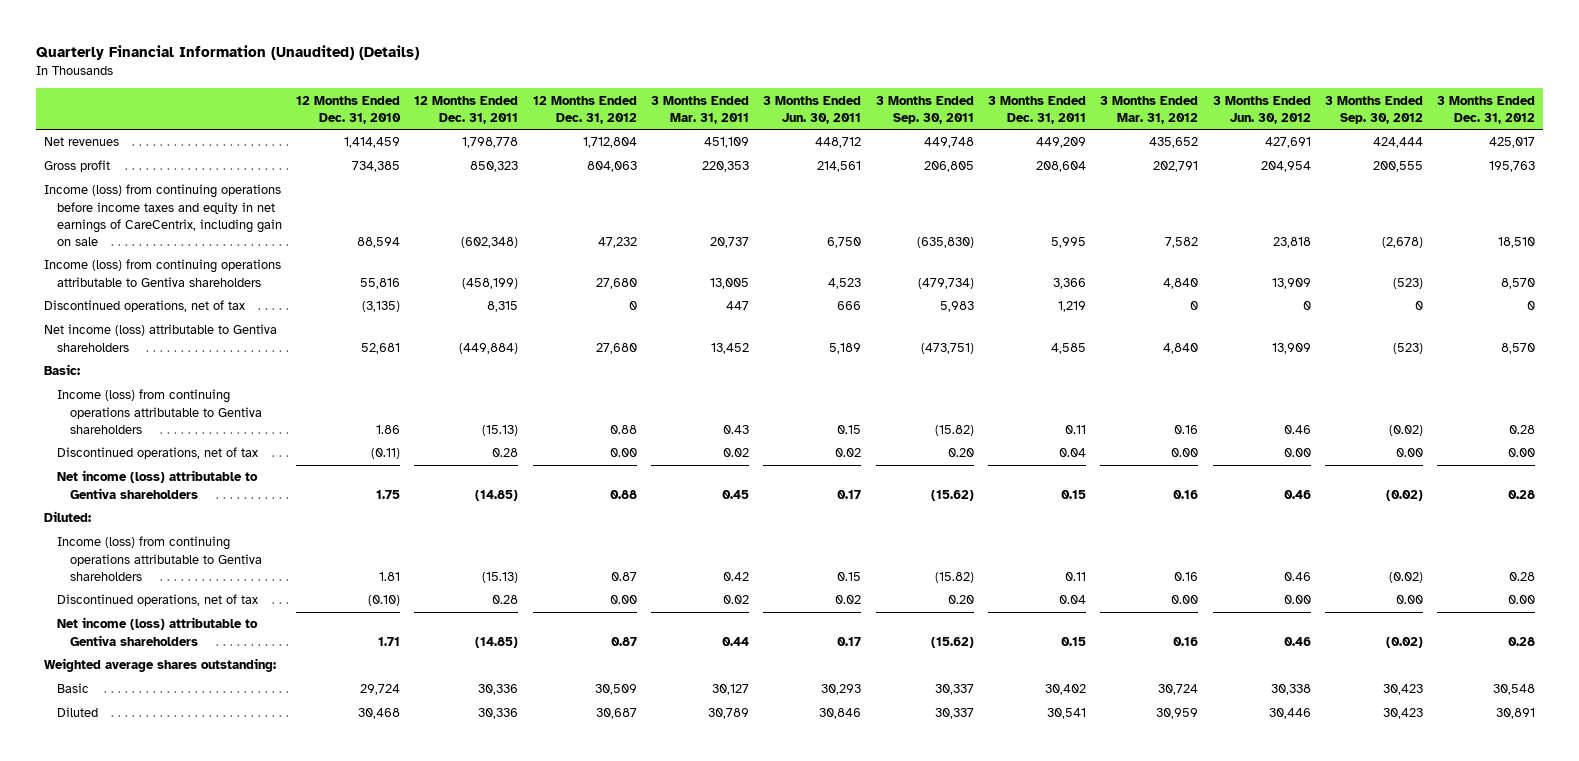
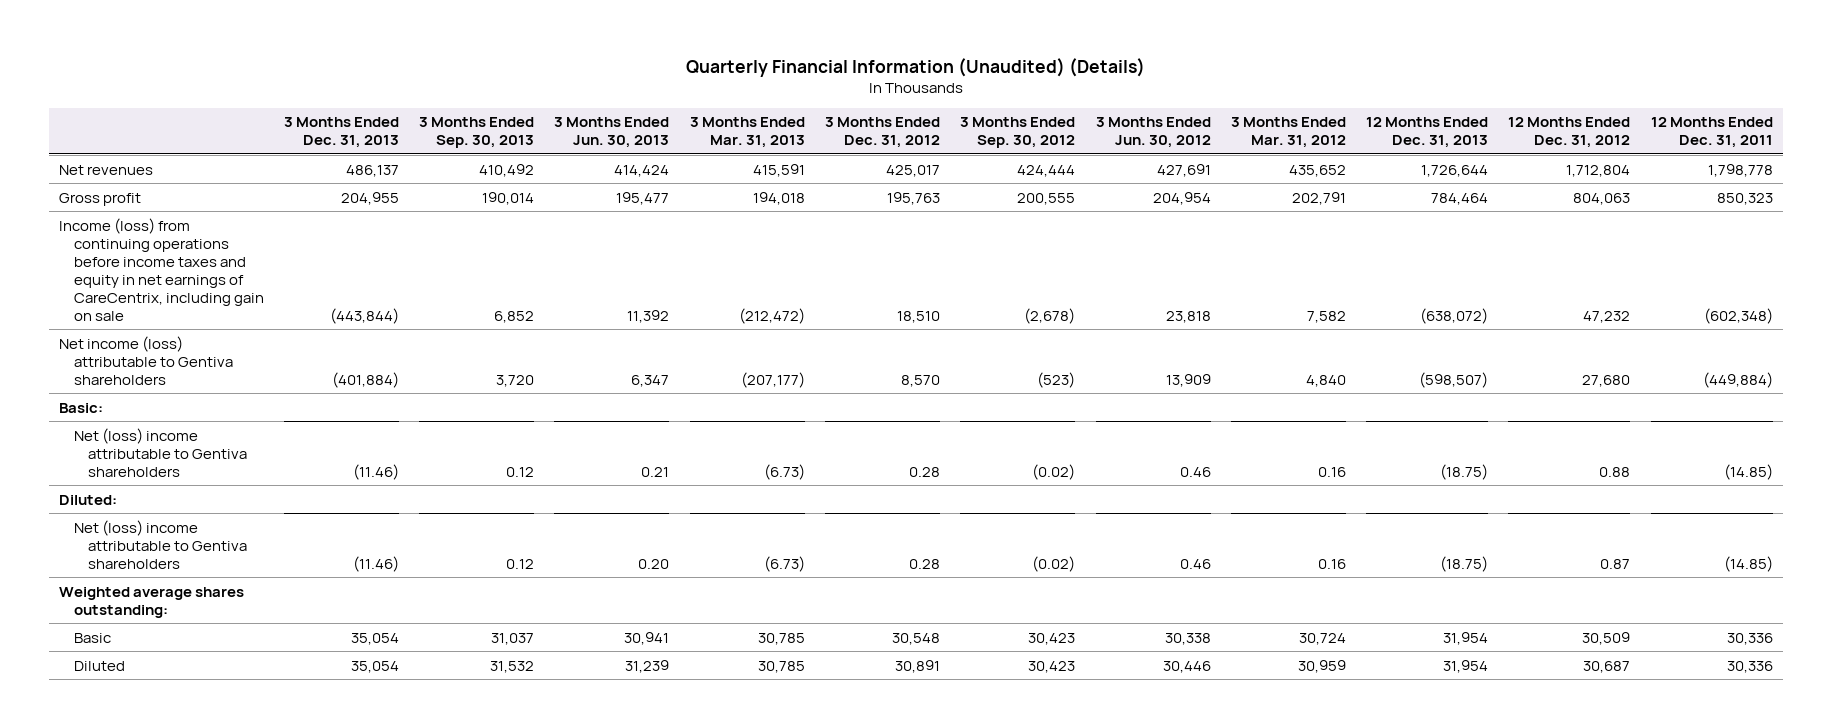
- | 12 Months Ended Dec. 31, 2010 | 12 Months Ended Dec. 31, 2011 | 12 Months Ended Dec. 31, 2012 | 3 Months Ended Mar. 31, 2011 | 3 Months Ended Jun. 30, 2011 | 3 Months Ended Sep. 30, 2011 | 3 Months Ended Dec. 31, 2011 | 3 Months Ended Mar. 31, 2012 | 3 Months Ended Jun. 30, 2012 | 3 Months Ended Sep. 30, 2012 | 3 Months Ended Dec. 31, 2012
+ | 3 Months Ended Dec. 31, 2013 | 3 Months Ended Sep. 30, 2013 | 3 Months Ended Jun. 30, 2013 | 3 Months Ended Mar. 31, 2013 | 3 Months Ended Dec. 31, 2012 | 3 Months Ended Sep. 30, 2012 | 3 Months Ended Jun. 30, 2012 | 3 Months Ended Mar. 31, 2012 | 12 Months Ended Dec. 31, 2013 | 12 Months Ended Dec. 31, 2012 | 12 Months Ended Dec. 31, 2011
- Income (loss) from continuing operations attributable to Gentiva shareholders | 55,816 | (458,199) | 27,680 | 13,005 | 4,523 | (479,734) | 3,366 | 4,840 | 13,909 | (523) | 8,570
- Discontinued operations, net of tax | (3,135) | 8,315 | 0 | 447 | 666 | 5,983 | 1,219 | 0 | 0 | 0 | 0
- Income (loss) from continuing operations attributable to Gentiva shareholders | 1.86 | (15.13) | 0.88 | 0.43 | 0.15 | (15.82) | 0.11 | 0.16 | 0.46 | (0.02) | 0.28
- Discontinued operations, net of tax | (0.11) | 0.28 | 0.00 | 0.02 | 0.02 | 0.20 | 0.04 | 0.00 | 0.00 | 0.00 | 0.00
- Net income (loss) attributable to Gentiva shareholders | 1.75 | (14.85) | 0.88 | 0.45 | 0.17 | (15.62) | 0.15 | 0.16 | 0.46 | (0.02) | 0.28
+ Net (loss) income attributable to Gentiva shareholders | (11.46) | 0.12 | 0.21 | (6.73) | 0.28 | (0.02) | 0.46 | 0.16 | (18.75) | 0.88 | (14.85)
- Income (loss) from continuing operations attributable to Gentiva shareholders | 1.81 | (15.13) | 0.87 | 0.42 | 0.15 | (15.82) | 0.11 | 0.16 | 0.46 | (0.02) | 0.28
- Discontinued operations, net of tax | (0.10) | 0.28 | 0.00 | 0.02 | 0.02 | 0.20 | 0.04 | 0.00 | 0.00 | 0.00 | 0.00
- Net income (loss) attributable to Gentiva shareholders | 1.71 | (14.85) | 0.87 | 0.44 | 0.17 | (15.62) | 0.15 | 0.16 | 0.46 | (0.02) | 0.28
+ Net (loss) income attributable to Gentiva shareholders | (11.46) | 0.12 | 0.20 | (6.73) | 0.28 | (0.02) | 0.46 | 0.16 | (18.75) | 0.87 | (14.85)

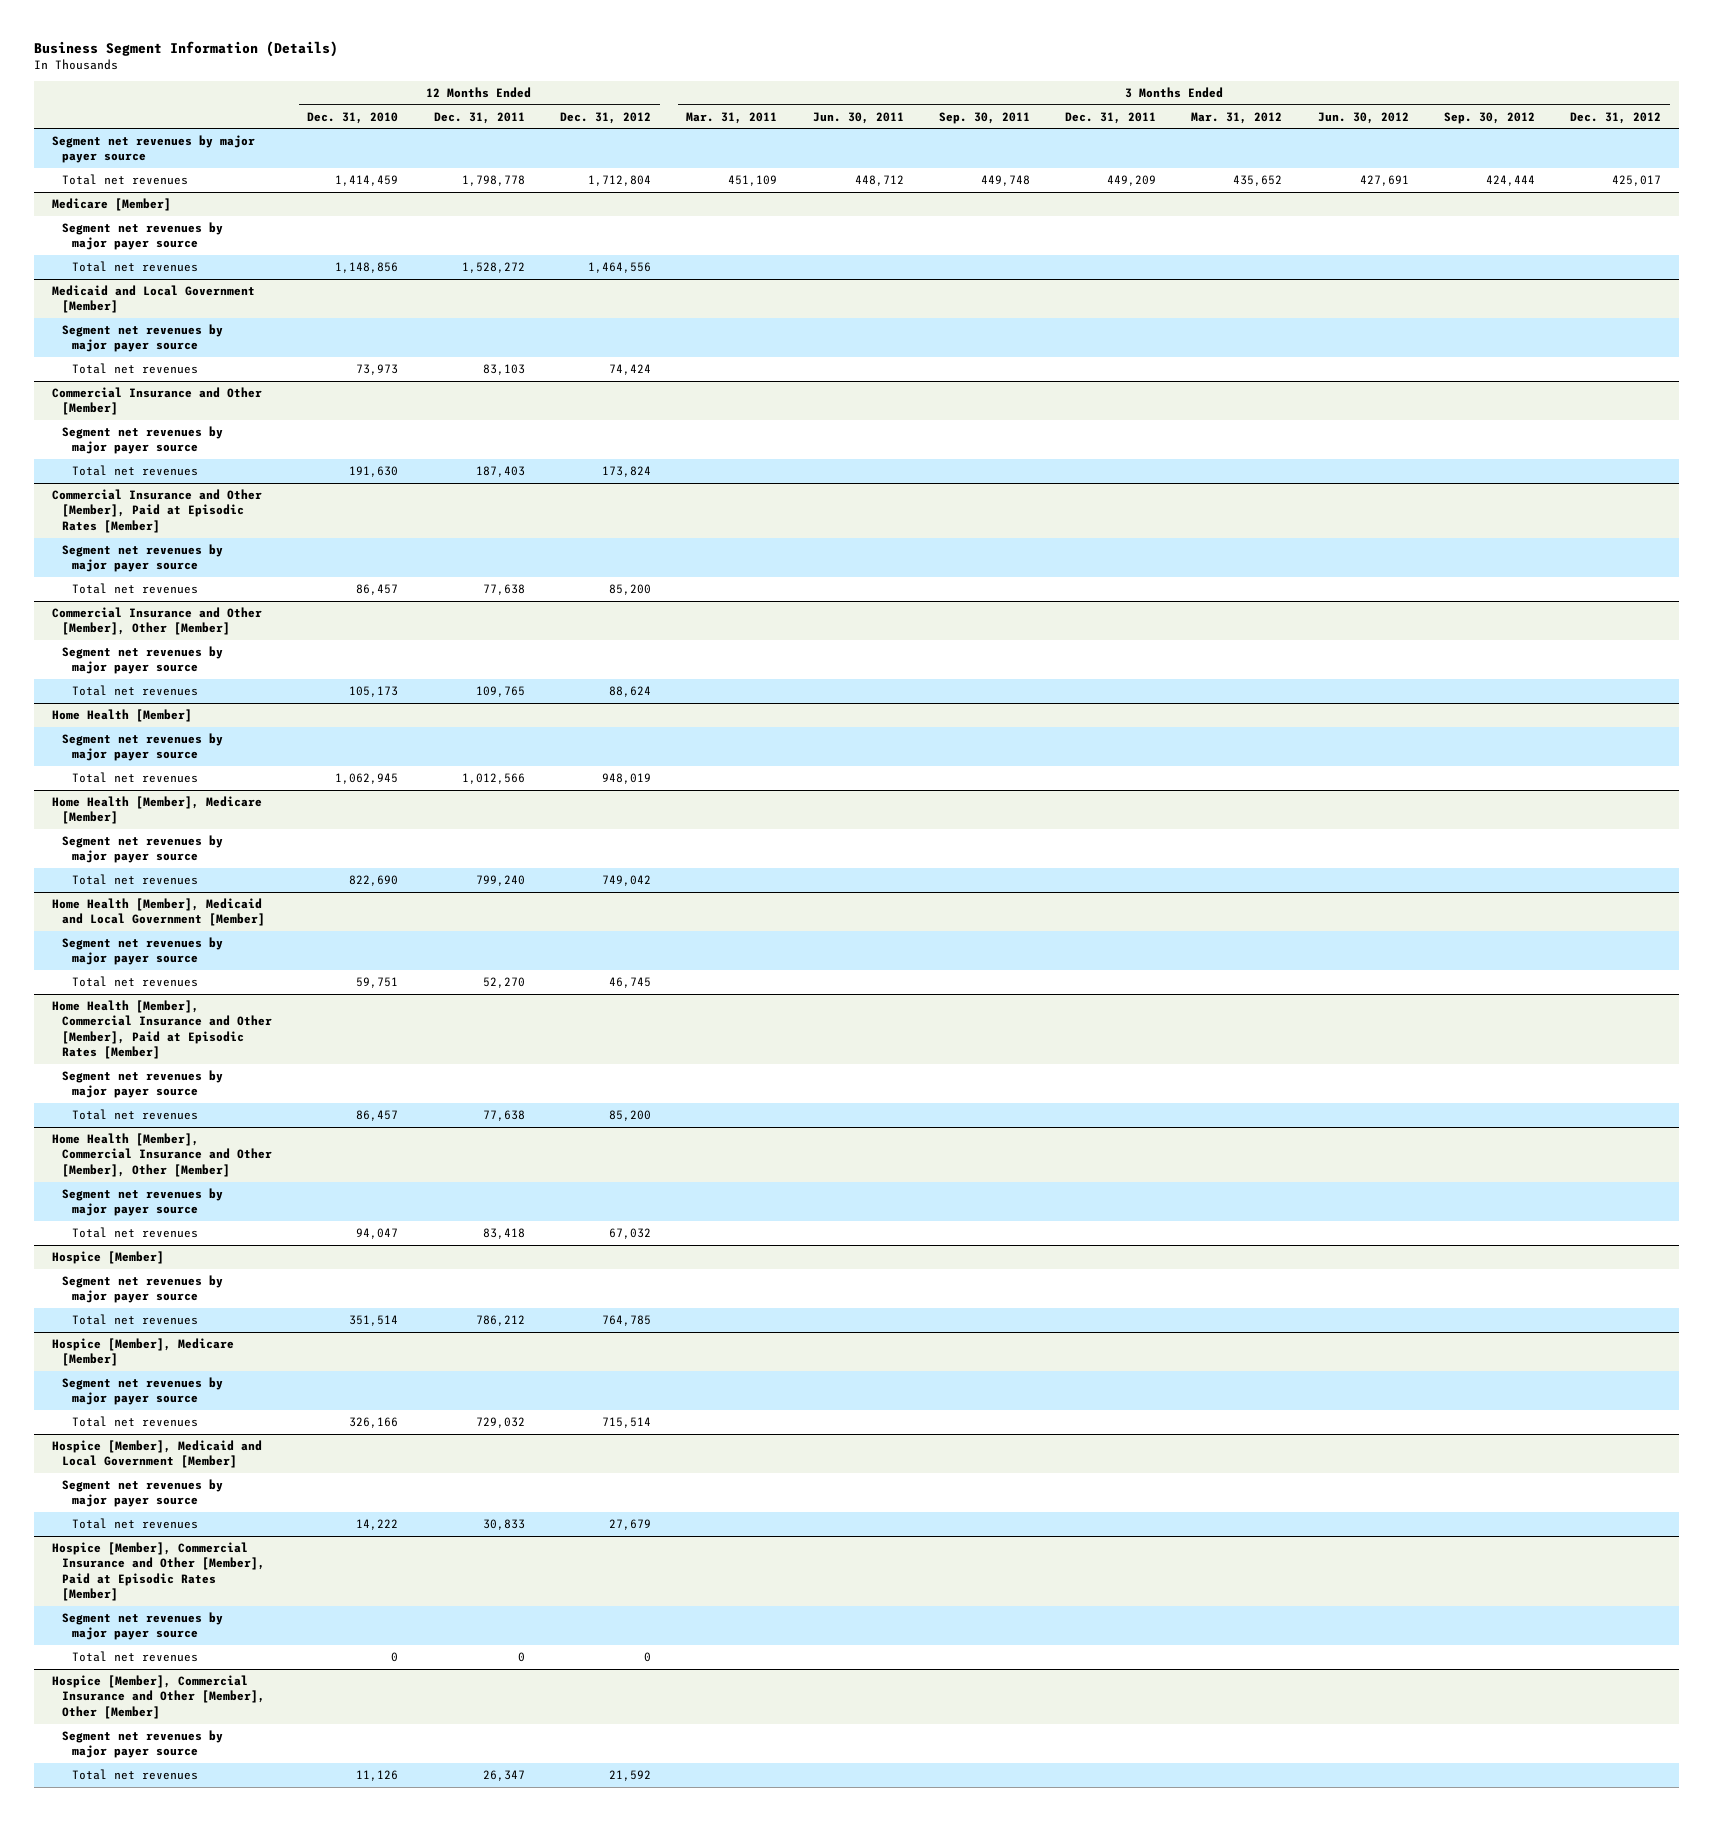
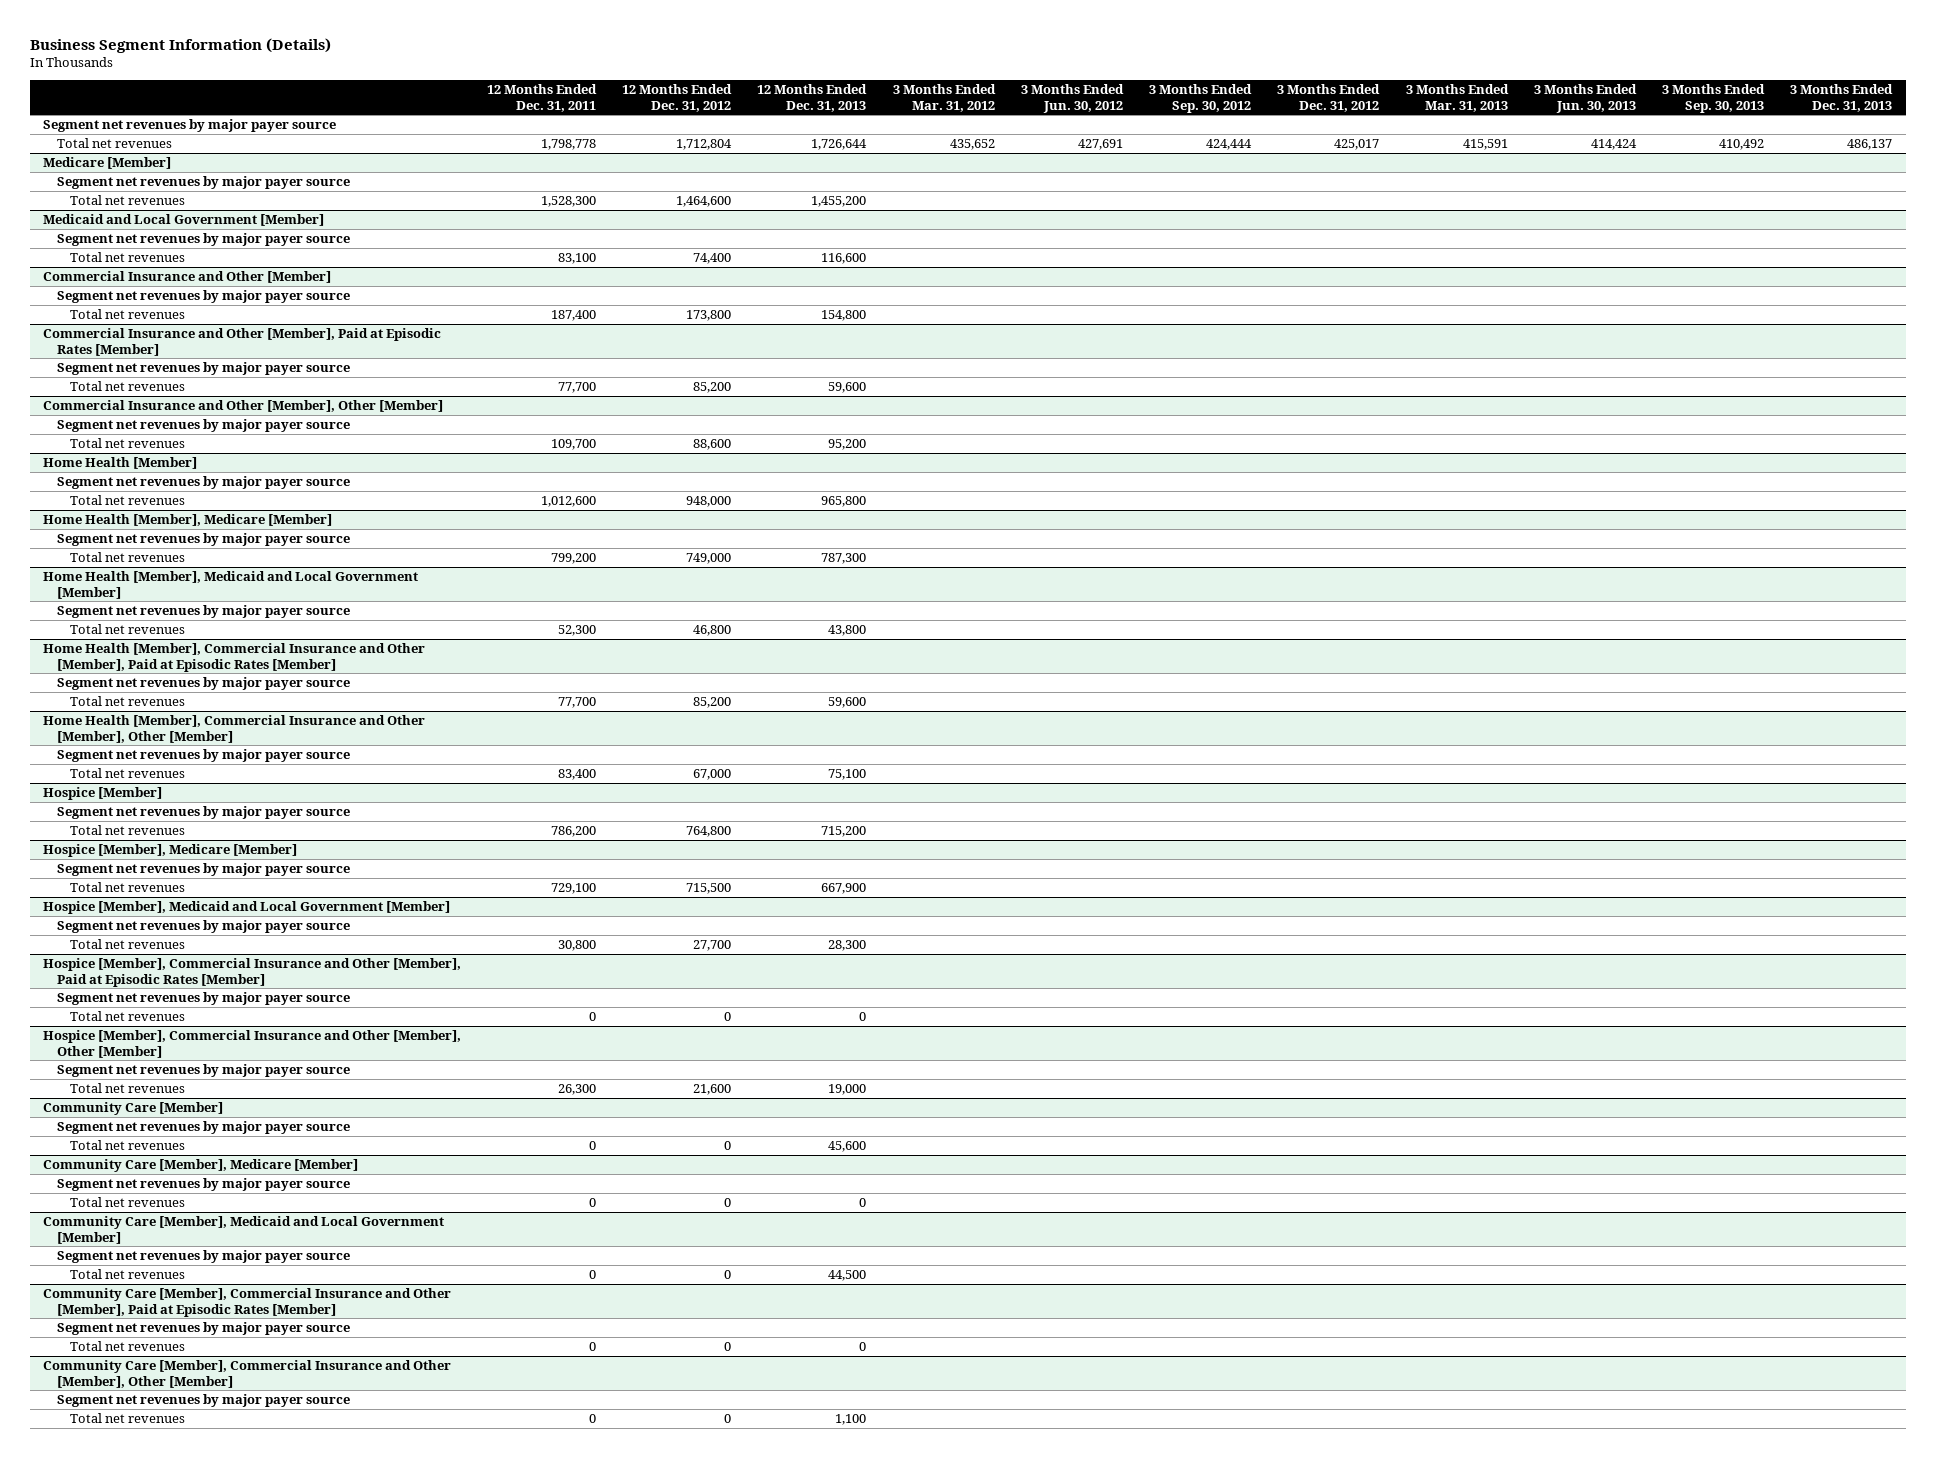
- | 12 Months Ended Dec. 31, 2010 | 12 Months Ended Dec. 31, 2011 | 12 Months Ended Dec. 31, 2012 | 3 Months Ended Mar. 31, 2011 | 3 Months Ended Jun. 30, 2011 | 3 Months Ended Sep. 30, 2011 | 3 Months Ended Dec. 31, 2011 | 3 Months Ended Mar. 31, 2012 | 3 Months Ended Jun. 30, 2012 | 3 Months Ended Sep. 30, 2012 | 3 Months Ended Dec. 31, 2012
+ | 12 Months Ended Dec. 31, 2011 | 12 Months Ended Dec. 31, 2012 | 12 Months Ended Dec. 31, 2013 | 3 Months Ended Mar. 31, 2012 | 3 Months Ended Jun. 30, 2012 | 3 Months Ended Sep. 30, 2012 | 3 Months Ended Dec. 31, 2012 | 3 Months Ended Mar. 31, 2013 | 3 Months Ended Jun. 30, 2013 | 3 Months Ended Sep. 30, 2013 | 3 Months Ended Dec. 31, 2013
@ Medicare [Member]
- Total net revenues | 1,148,856 | 1,528,272 | 1,464,556 | | | | | | | |
+ Total net revenues | 1,528,300 | 1,464,600 | 1,455,200 | | | | | | | |
@ Medicaid and Local Government [Member]
- Total net revenues | 73,973 | 83,103 | 74,424 | | | | | | | |
+ Total net revenues | 83,100 | 74,400 | 116,600 | | | | | | | |
@ Commercial Insurance and Other [Member]
- Total net revenues | 191,630 | 187,403 | 173,824 | | | | | | | |
+ Total net revenues | 187,400 | 173,800 | 154,800 | | | | | | | |
@ Commercial Insurance and Other [Member], Paid at Episodic Rates [Member]
- Total net revenues | 86,457 | 77,638 | 85,200 | | | | | | | |
+ Total net revenues | 77,700 | 85,200 | 59,600 | | | | | | | |
@ Commercial Insurance and Other [Member], Other [Member]
- Total net revenues | 105,173 | 109,765 | 88,624 | | | | | | | |
+ Total net revenues | 109,700 | 88,600 | 95,200 | | | | | | | |
@ Home Health [Member]
- Total net revenues | 1,062,945 | 1,012,566 | 948,019 | | | | | | | |
+ Total net revenues | 1,012,600 | 948,000 | 965,800 | | | | | | | |
@ Home Health [Member], Medicare [Member]
- Total net revenues | 822,690 | 799,240 | 749,042 | | | | | | | |
+ Total net revenues | 799,200 | 749,000 | 787,300 | | | | | | | |
@ Home Health [Member], Medicaid and Local Government [Member]
- Total net revenues | 59,751 | 52,270 | 46,745 | | | | | | | |
+ Total net revenues | 52,300 | 46,800 | 43,800 | | | | | | | |
@ Home Health [Member], Commercial Insurance and Other [Member], Paid at Episodic Rates [Member]
- Total net revenues | 86,457 | 77,638 | 85,200 | | | | | | | |
+ Total net revenues | 77,700 | 85,200 | 59,600 | | | | | | | |
@ Home Health [Member], Commercial Insurance and Other [Member], Other [Member]
- Total net revenues | 94,047 | 83,418 | 67,032 | | | | | | | |
+ Total net revenues | 83,400 | 67,000 | 75,100 | | | | | | | |
@ Hospice [Member]
- Total net revenues | 351,514 | 786,212 | 764,785 | | | | | | | |
+ Total net revenues | 786,200 | 764,800 | 715,200 | | | | | | | |
@ Hospice [Member], Medicare [Member]
- Total net revenues | 326,166 | 729,032 | 715,514 | | | | | | | |
+ Total net revenues | 729,100 | 715,500 | 667,900 | | | | | | | |
@ Hospice [Member], Medicaid and Local Government [Member]
- Total net revenues | 14,222 | 30,833 | 27,679 | | | | | | | |
+ Total net revenues | 30,800 | 27,700 | 28,300 | | | | | | | |
@ Hospice [Member], Commercial Insurance and Other [Member], Other [Member]
- Total net revenues | 11,126 | 26,347 | 21,592 | | | | | | | |
+ Total net revenues | 26,300 | 21,600 | 19,000 | | | | | | | |
+ Community Care [Member]
+ Segment net revenues by major payer source
+ Total net revenues | 0 | 0 | 45,600 | | | | | | | |
+ Community Care [Member], Medicare [Member]
+ Segment net revenues by major payer source
+ Total net revenues | 0 | 0 | 0 | | | | | | | |
+ Community Care [Member], Medicaid and Local Government [Member]
+ Segment net revenues by major payer source
+ Total net revenues | 0 | 0 | 44,500 | | | | | | | |
+ Community Care [Member], Commercial Insurance and Other [Member], Paid at Episodic Rates [Member]
+ Segment net revenues by major payer source
+ Total net revenues | 0 | 0 | 0 | | | | | | | |
+ Community Care [Member], Commercial Insurance and Other [Member], Other [Member]
+ Segment net revenues by major payer source
+ Total net revenues | 0 | 0 | 1,100 | | | | | | | |

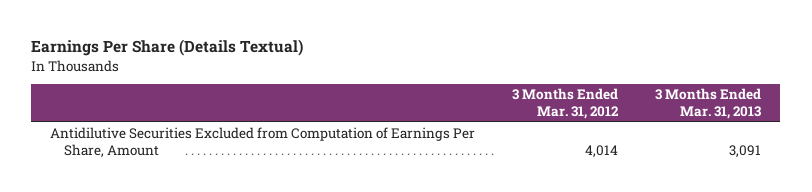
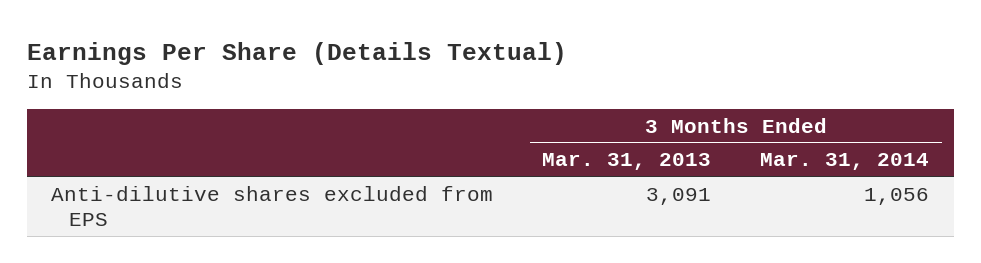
- | 3 Months Ended Mar. 31, 2012 | 3 Months Ended Mar. 31, 2013
+ | 3 Months Ended Mar. 31, 2013 | 3 Months Ended Mar. 31, 2014
- Antidilutive Securities Excluded from Computation of Earnings Per Share, Amount | 4,014 | 3,091
+ Anti-dilutive shares excluded from EPS | 3,091 | 1,056

